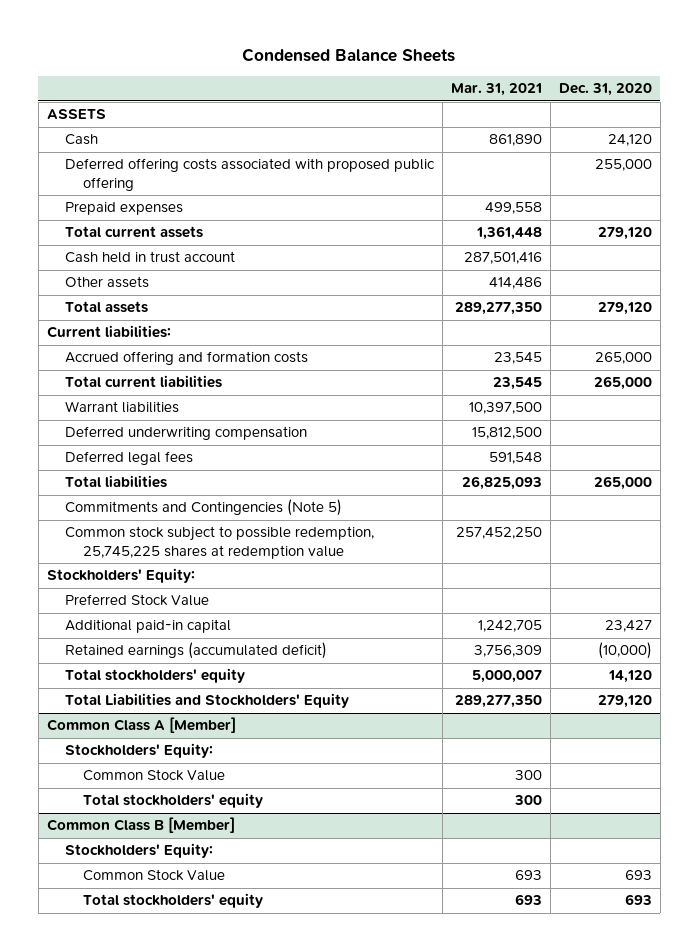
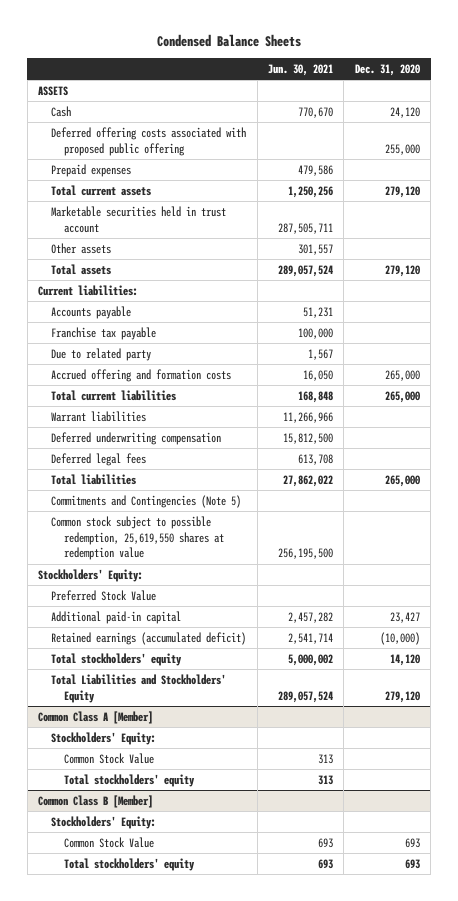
- | Mar. 31, 2021 | Dec. 31, 2020
+ | Jun. 30, 2021 | Dec. 31, 2020
- Cash held in trust account | 287,501,416 |
+ Marketable securities held in trust account | 287,505,711 |
+ Accounts payable | 51,231 |
+ Franchise tax payable | 100,000 |
+ Due to related party | 1,567 |
- Common stock subject to possible redemption, 25,745,225 shares at redemption value | 257,452,250 |
+ Common stock subject to possible redemption, 25,619,550 shares at redemption value | 256,195,500 |

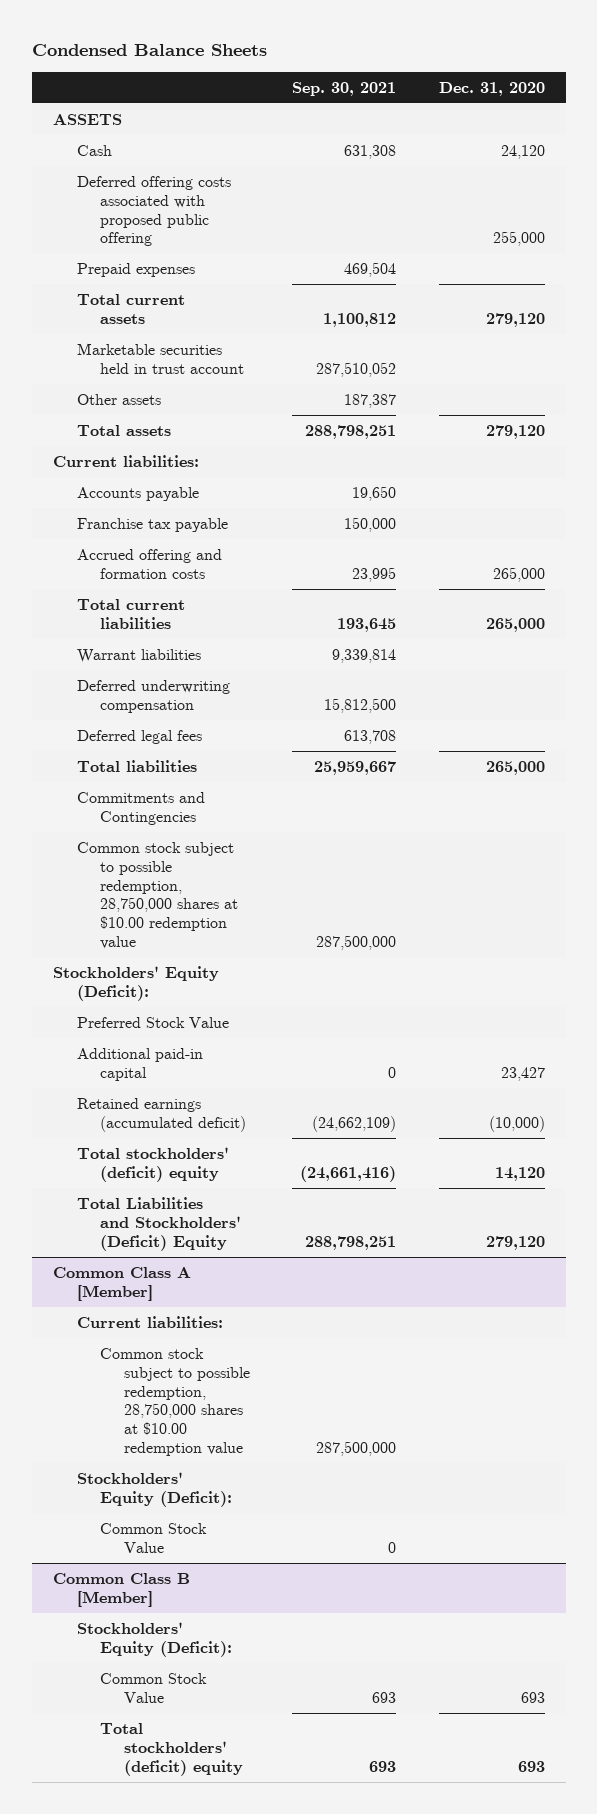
- | Jun. 30, 2021 | Dec. 31, 2020
+ | Sep. 30, 2021 | Dec. 31, 2020
- Due to related party | 1,567 |
- Commitments and Contingencies (Note 5)
- Common stock subject to possible redemption, 25,619,550 shares at redemption value | 256,195,500 |
- Stockholders' Equity:
+ Commitments and Contingencies
+ Common stock subject to possible redemption, 28,750,000 shares at $10.00 redemption value | 287,500,000 |
+ Stockholders' Equity (Deficit):
- Total stockholders' equity | 5,000,002 | 14,120
- Total Liabilities and Stockholders' Equity | 289,057,524 | 279,120
+ Total stockholders' (deficit) equity | (24,661,416) | 14,120
+ Total Liabilities and Stockholders' (Deficit) Equity | 288,798,251 | 279,120
@ Common Class A [Member]
- Stockholders' Equity:
+ Current liabilities:
+ Common stock subject to possible redemption, 28,750,000 shares at $10.00 redemption value | 287,500,000 |
+ Stockholders' Equity (Deficit):
- Total stockholders' equity | 313 |
@ Common Class B [Member]
- Stockholders' Equity:
+ Stockholders' Equity (Deficit):
- Total stockholders' equity | 693 | 693
+ Total stockholders' (deficit) equity | 693 | 693

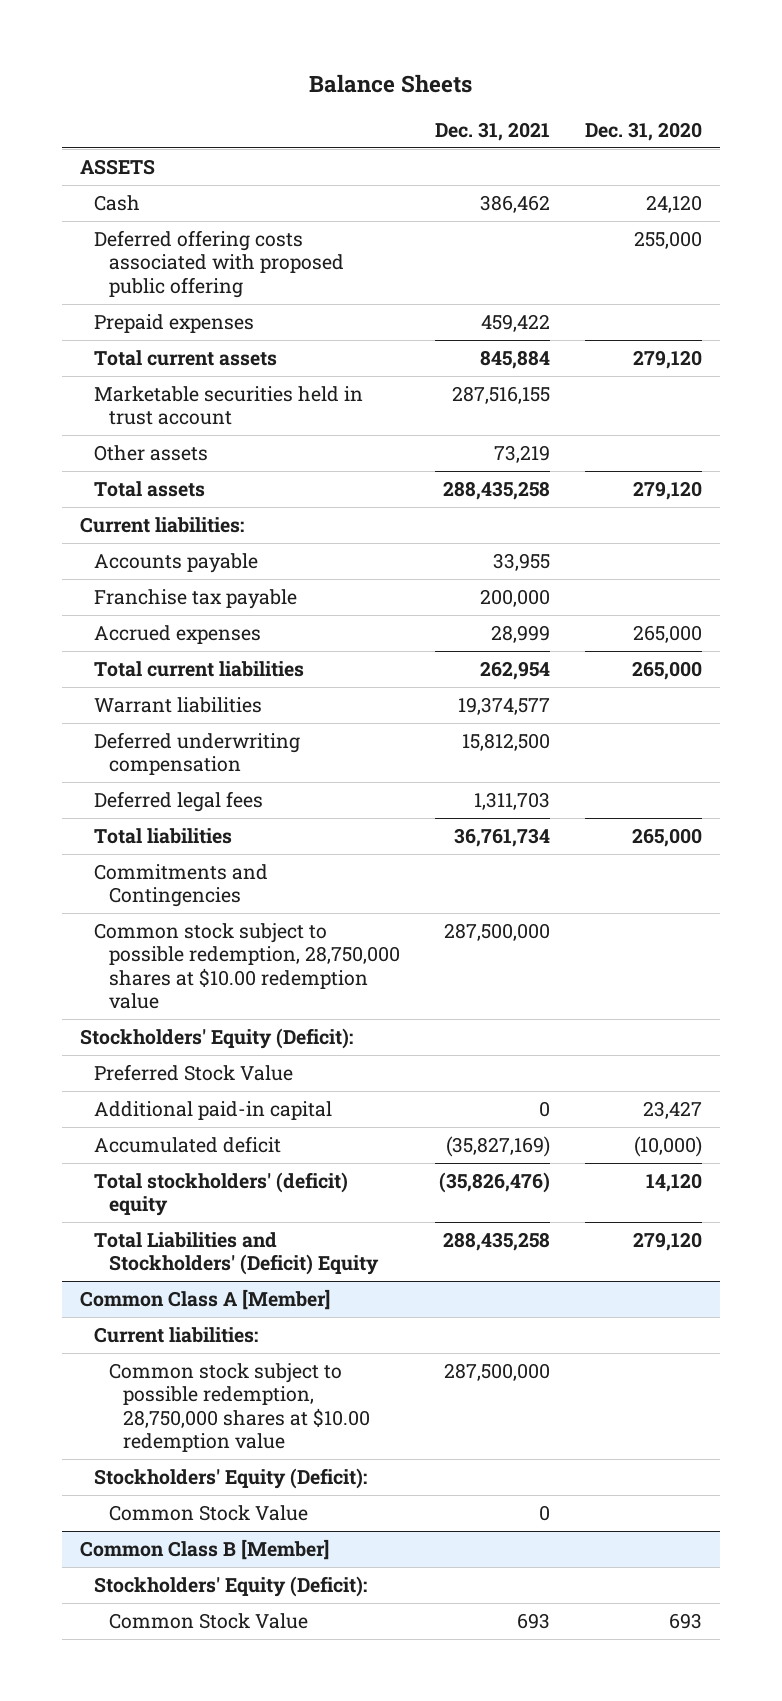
- Condensed Balance Sheets
+ Balance Sheets
- | Sep. 30, 2021 | Dec. 31, 2020
+ | Dec. 31, 2021 | Dec. 31, 2020
- Accrued offering and formation costs | 23,995 | 265,000
+ Accrued expenses | 28,999 | 265,000
- Retained earnings (accumulated deficit) | (24,662,109) | (10,000)
+ Accumulated deficit | (35,827,169) | (10,000)
@ Common Class B [Member]
- Total stockholders' (deficit) equity | 693 | 693

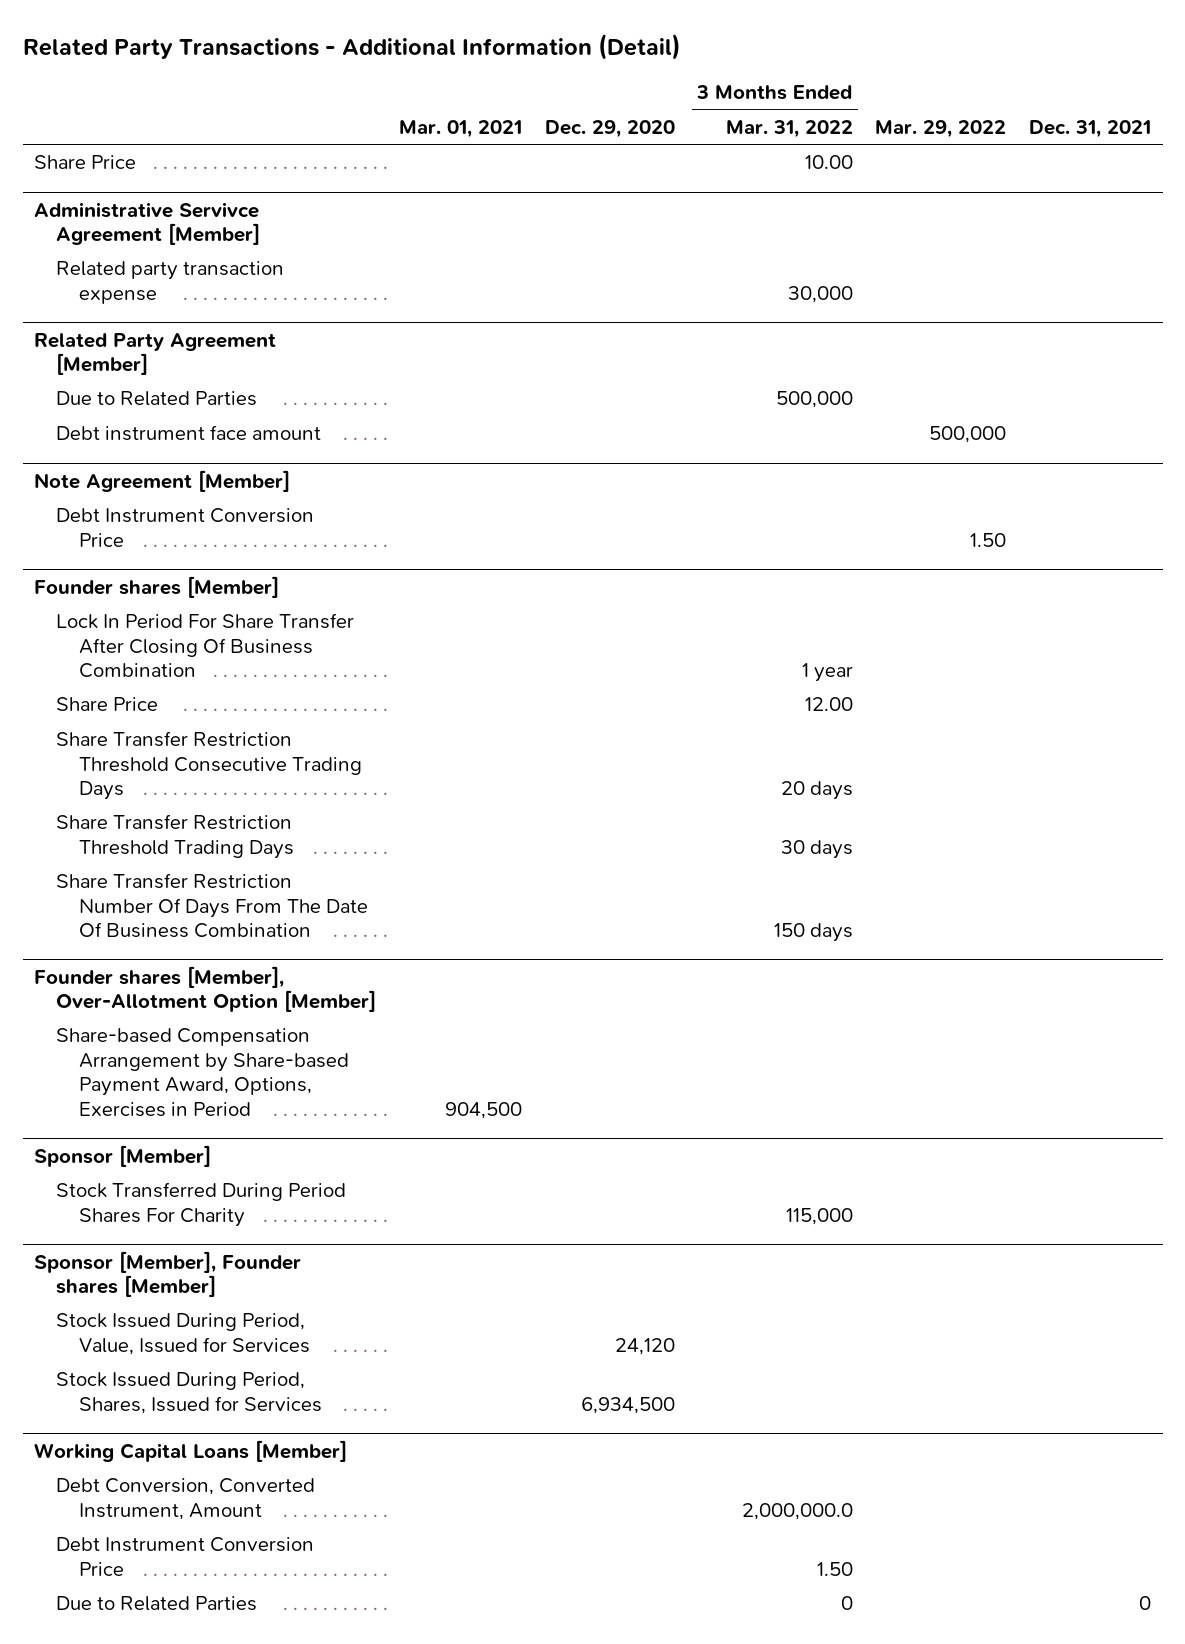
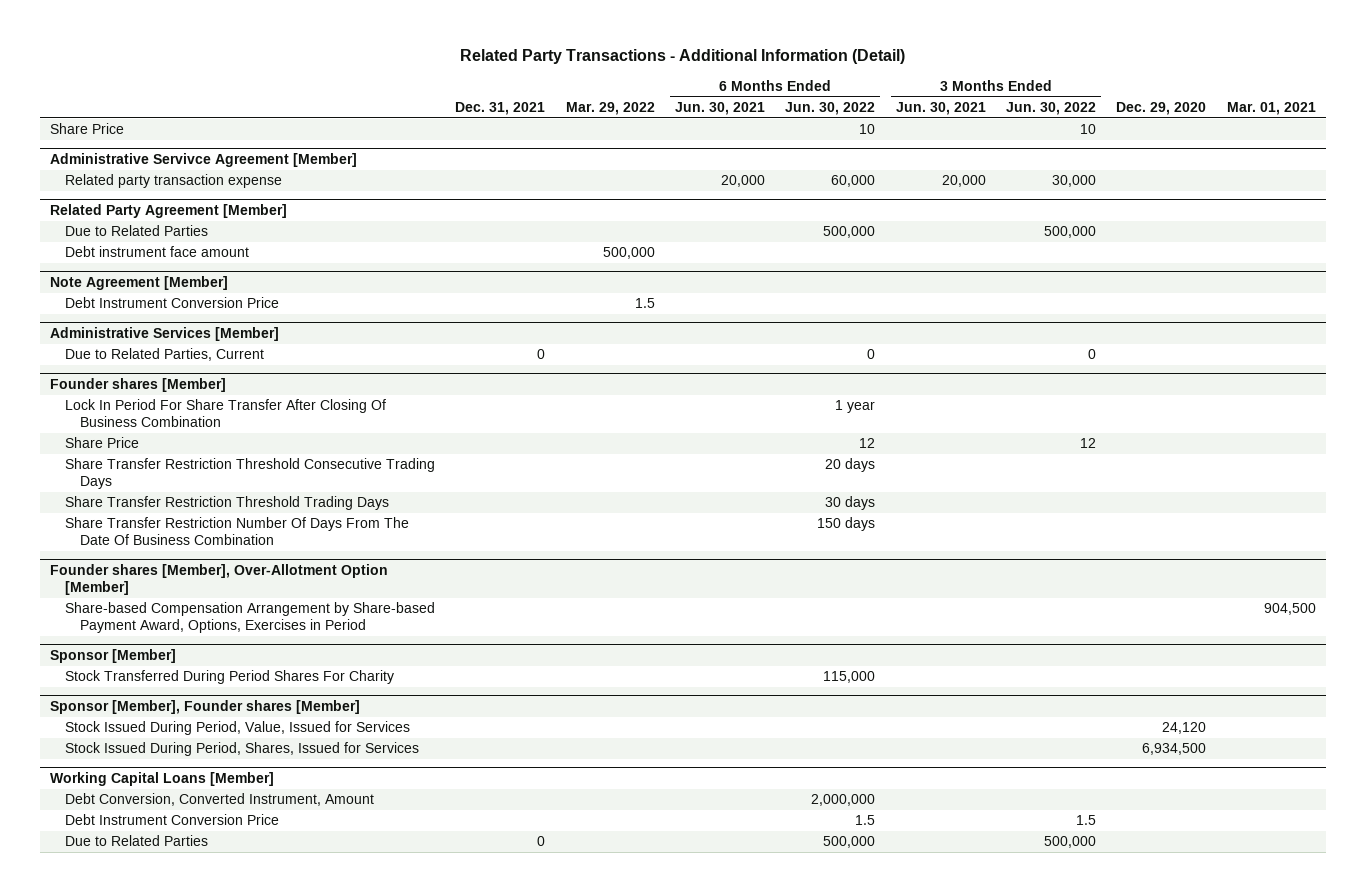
- | Mar. 01, 2021 | Dec. 29, 2020 | 3 Months Ended Mar. 31, 2022 | Mar. 29, 2022 | Dec. 31, 2021
+ | Dec. 31, 2021 | Mar. 29, 2022 | 6 Months Ended Jun. 30, 2021 | 6 Months Ended Jun. 30, 2022 | 3 Months Ended Jun. 30, 2021 | 3 Months Ended Jun. 30, 2022 | Dec. 29, 2020 | Mar. 01, 2021
@ Note Agreement [Member]
- Debt Instrument Conversion Price | | | | 1.50 |
+ Debt Instrument Conversion Price | | 1.5 | | | | | |
+ Administrative Services [Member]
+ Due to Related Parties, Current | 0 | | | 0 | | 0 | |

